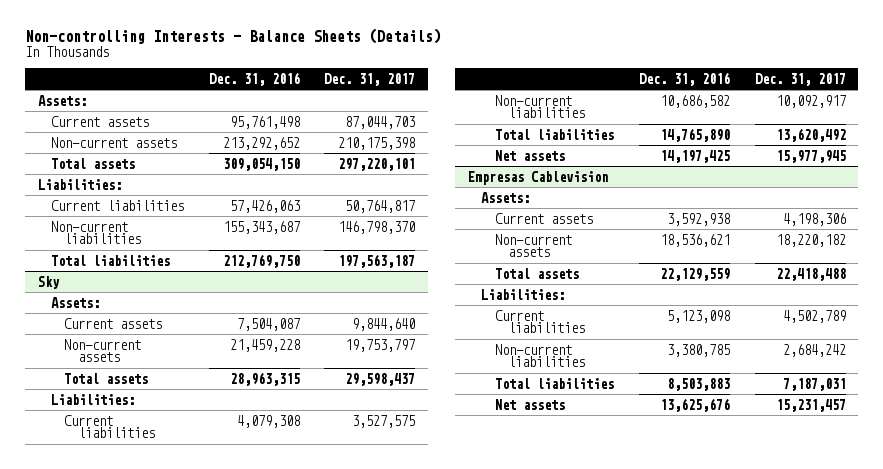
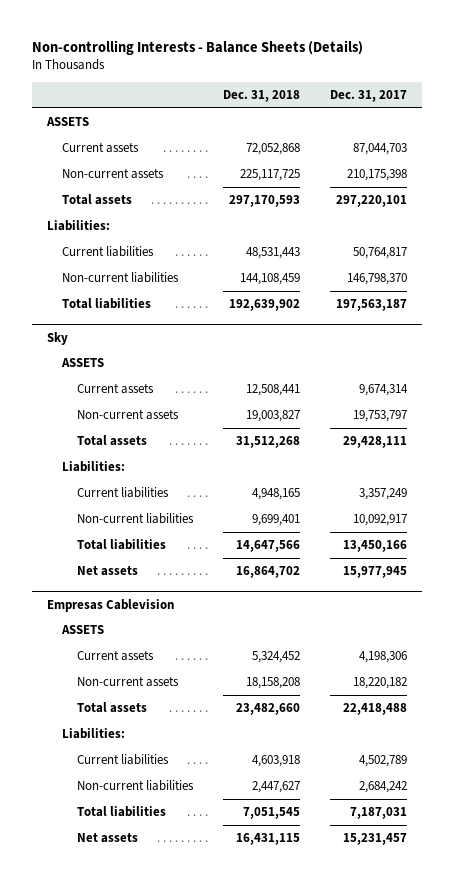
- | Dec. 31, 2016 | Dec. 31, 2017
+ | Dec. 31, 2018 | Dec. 31, 2017
- Assets:
+ ASSETS
@ Sky
- Assets:
- Current assets | 7,504,087 | 9,844,640
+ ASSETS
+ Current assets | 12,508,441 | 9,674,314
- Total assets | 28,963,315 | 29,598,437
+ Total assets | 31,512,268 | 29,428,111
- Current liabilities | 4,079,308 | 3,527,575
+ Current liabilities | 4,948,165 | 3,357,249
- Total liabilities | 14,765,890 | 13,620,492
+ Total liabilities | 14,647,566 | 13,450,166
@ Empresas Cablevision
- Assets:
+ ASSETS

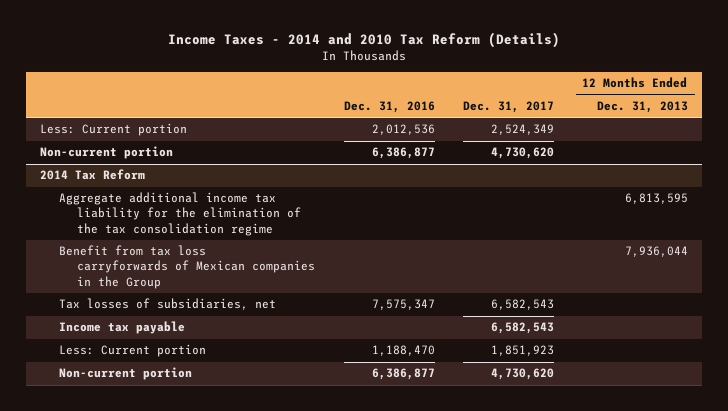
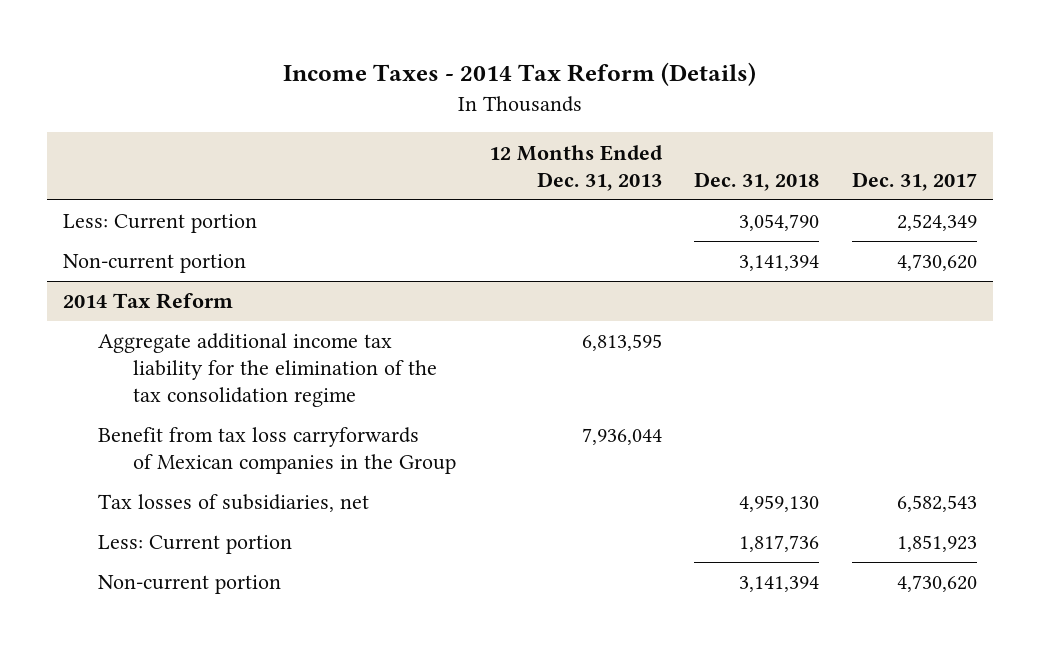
- Income Taxes - 2014 and 2010 Tax Reform (Details)
+ Income Taxes - 2014 Tax Reform (Details)
- | Dec. 31, 2016 | Dec. 31, 2017 | 12 Months Ended Dec. 31, 2013
+ | 12 Months Ended Dec. 31, 2013 | Dec. 31, 2018 | Dec. 31, 2017
@ 2014 Tax Reform
- Income tax payable | | 6,582,543 |

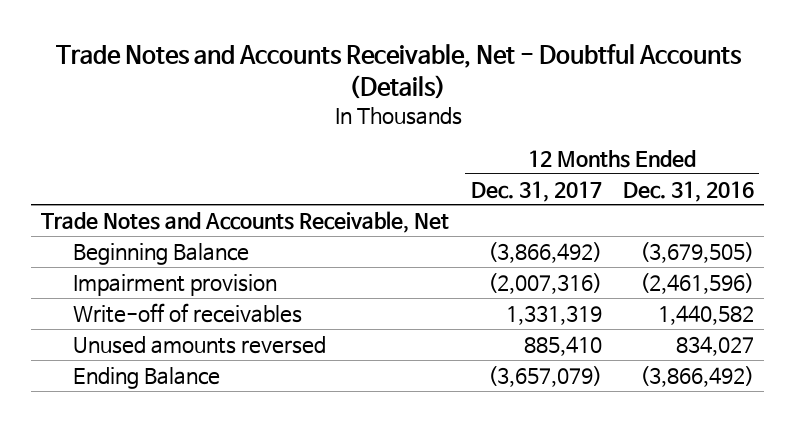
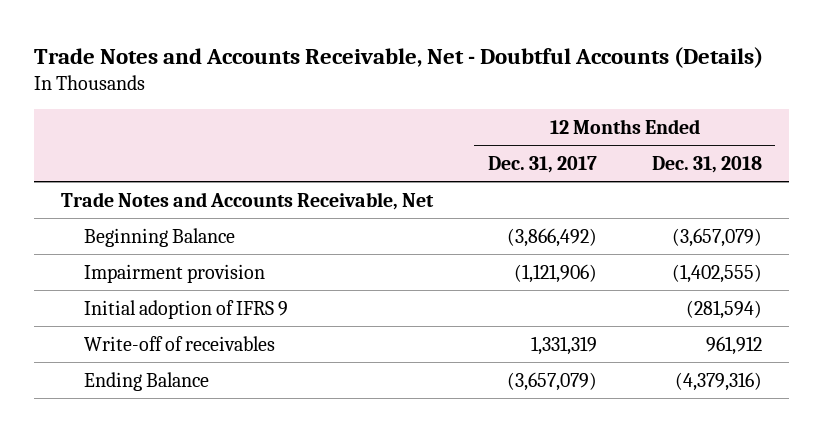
- | 12 Months Ended Dec. 31, 2017 | 12 Months Ended Dec. 31, 2016
+ | 12 Months Ended Dec. 31, 2017 | 12 Months Ended Dec. 31, 2018
- Impairment provision | (2,007,316) | (2,461,596)
+ Impairment provision | (1,121,906) | (1,402,555)
+ Initial adoption of IFRS 9 | | (281,594)
- Unused amounts reversed | 885,410 | 834,027

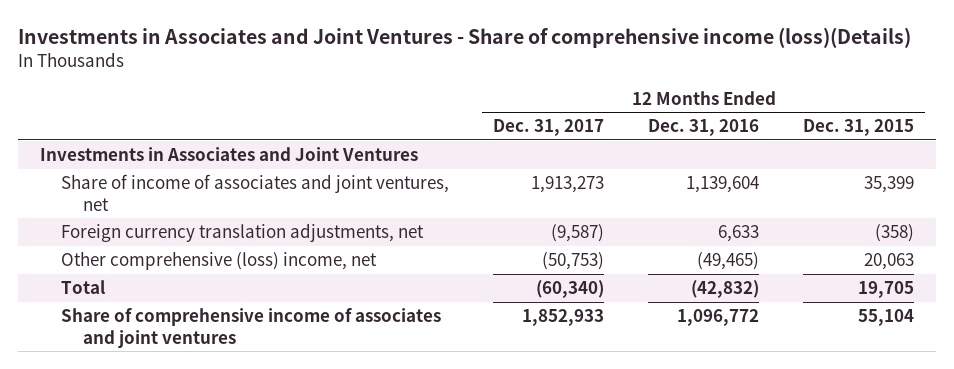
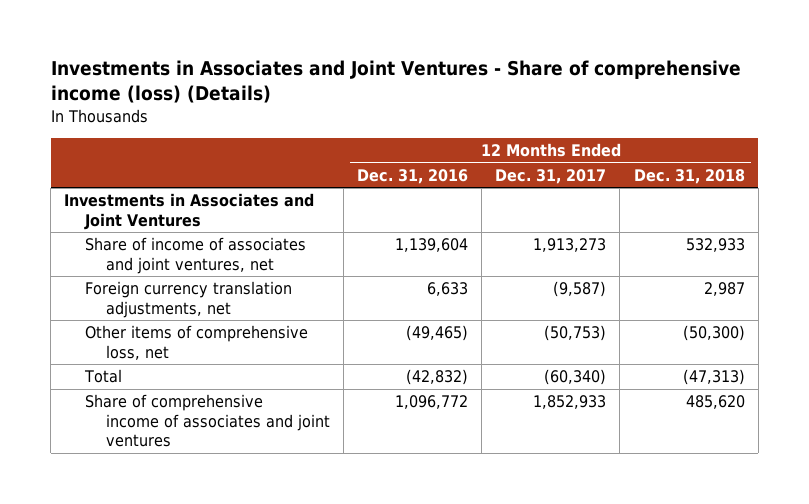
- Investments in Associates and Joint Ventures - Share of comprehensive income (loss)(Details)
+ Investments in Associates and Joint Ventures - Share of comprehensive income (loss) (Details)
- | 12 Months Ended Dec. 31, 2017 | 12 Months Ended Dec. 31, 2016 | 12 Months Ended Dec. 31, 2015
+ | 12 Months Ended Dec. 31, 2016 | 12 Months Ended Dec. 31, 2017 | 12 Months Ended Dec. 31, 2018
- Other comprehensive (loss) income, net | (50,753) | (49,465) | 20,063
+ Other items of comprehensive loss, net | (49,465) | (50,753) | (50,300)

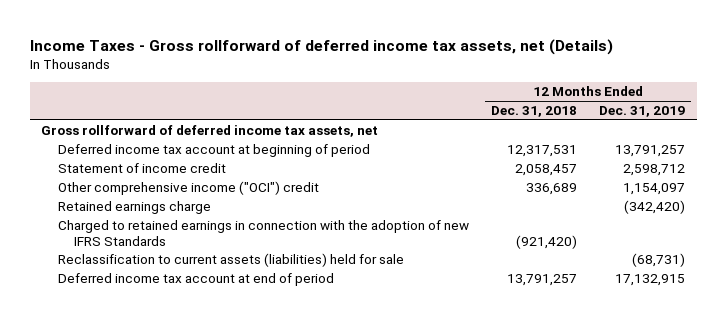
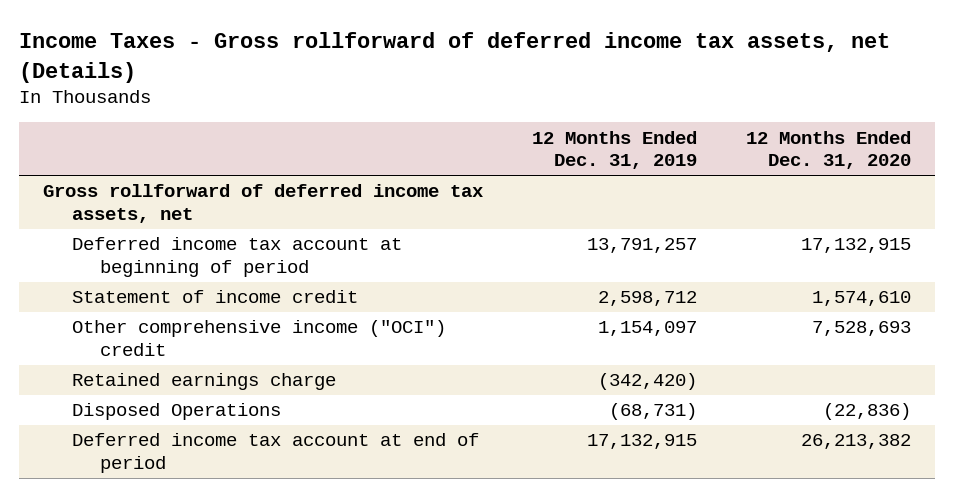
- | 12 Months Ended Dec. 31, 2018 | 12 Months Ended Dec. 31, 2019
+ | 12 Months Ended Dec. 31, 2019 | 12 Months Ended Dec. 31, 2020
- Charged to retained earnings in connection with the adoption of new IFRS Standards | (921,420) |
- Reclassification to current assets (liabilities) held for sale | | (68,731)
+ Disposed Operations | (68,731) | (22,836)

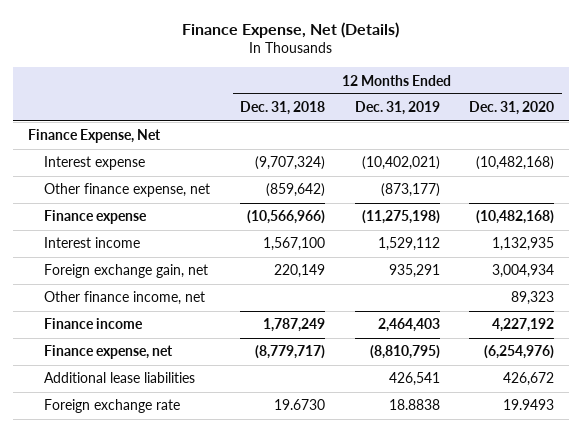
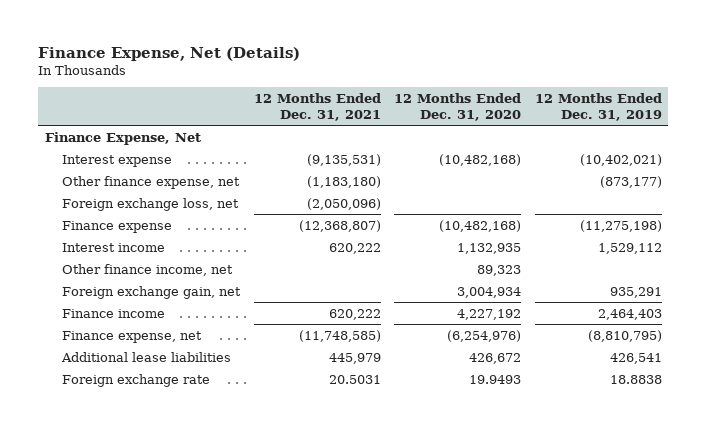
- | 12 Months Ended Dec. 31, 2018 | 12 Months Ended Dec. 31, 2019 | 12 Months Ended Dec. 31, 2020
+ | 12 Months Ended Dec. 31, 2021 | 12 Months Ended Dec. 31, 2020 | 12 Months Ended Dec. 31, 2019
+ Foreign exchange loss, net | (2,050,096) | |
moved down: Foreign exchange gain, net | | 3,004,934 | 935,291

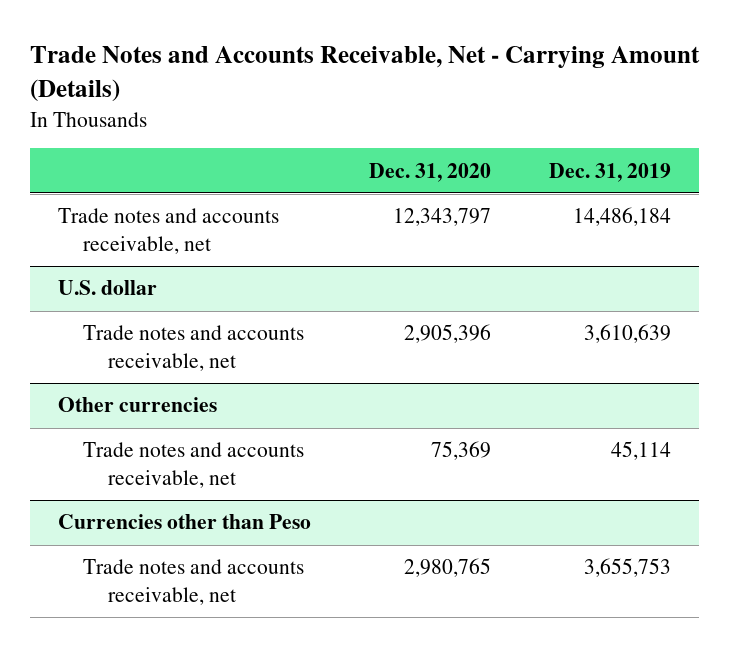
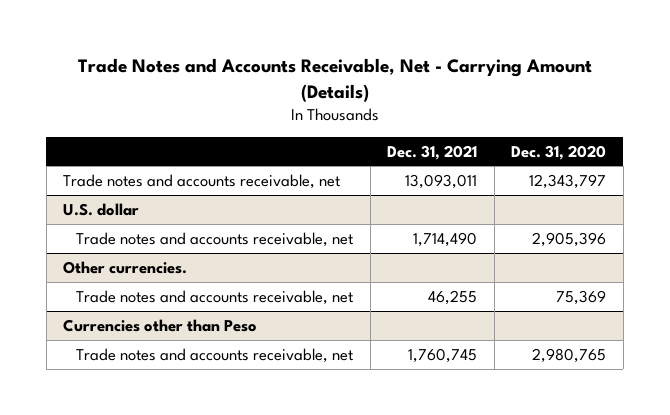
- | Dec. 31, 2020 | Dec. 31, 2019
+ | Dec. 31, 2021 | Dec. 31, 2020
- Other currencies
+ Other currencies.

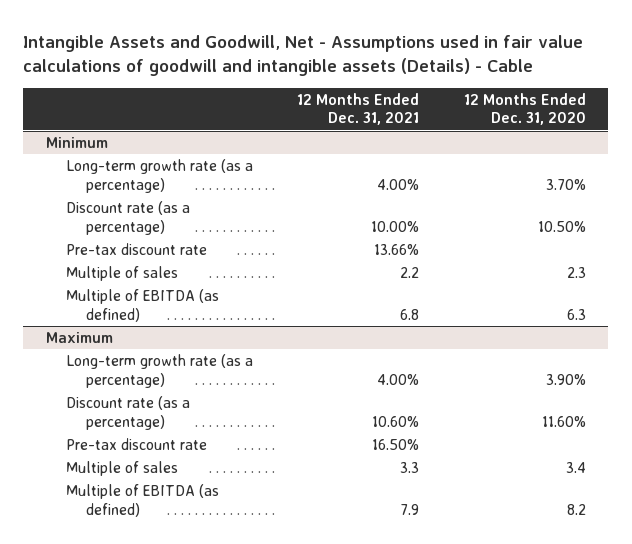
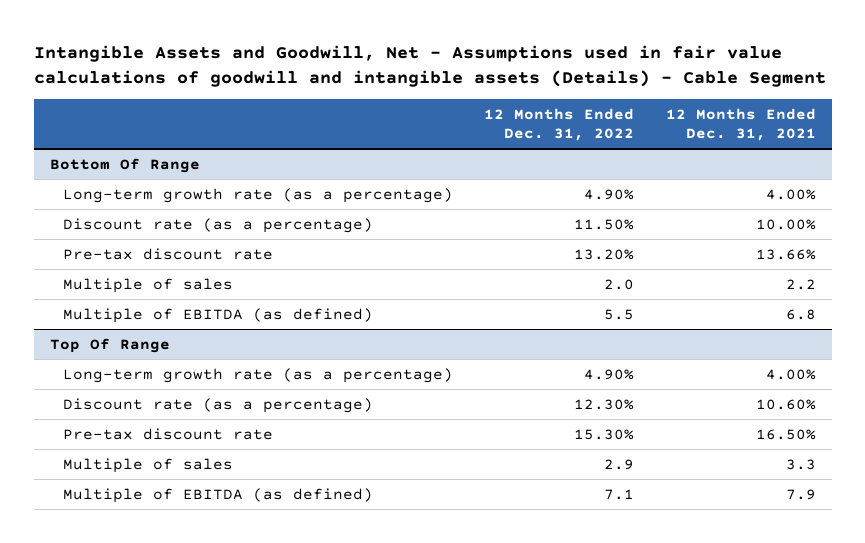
- Intangible Assets and Goodwill, Net - Assumptions used in fair value calculations of goodwill and intangible assets (Details) - Cable
+ Intangible Assets and Goodwill, Net - Assumptions used in fair value calculations of goodwill and intangible assets (Details) - Cable Segment
- | 12 Months Ended Dec. 31, 2021 | 12 Months Ended Dec. 31, 2020
+ | 12 Months Ended Dec. 31, 2022 | 12 Months Ended Dec. 31, 2021
- Minimum
+ Bottom Of Range
- Maximum
+ Top Of Range

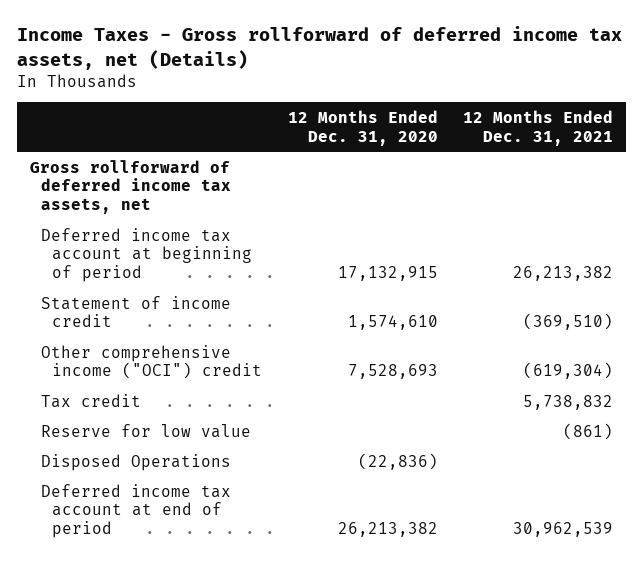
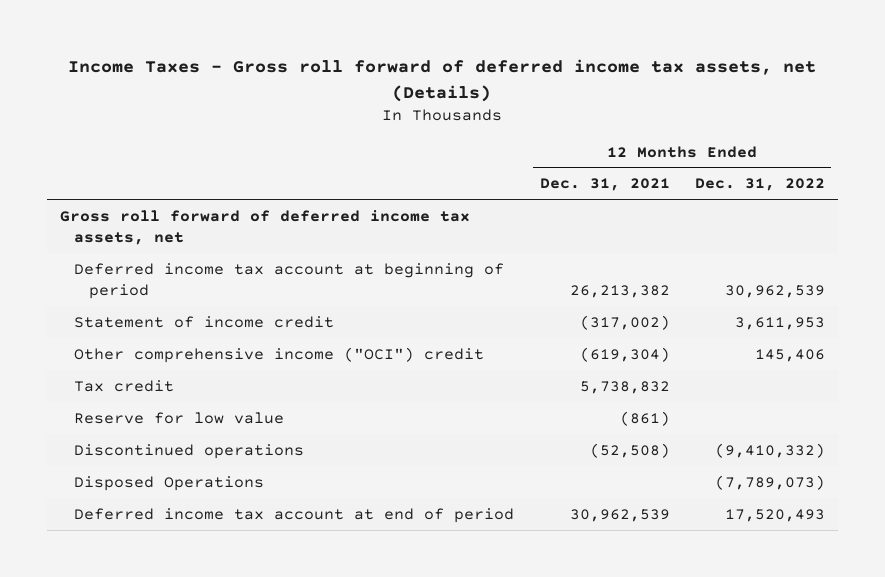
- Income Taxes - Gross rollforward of deferred income tax assets, net (Details)
+ Income Taxes - Gross roll forward of deferred income tax assets, net (Details)
- | 12 Months Ended Dec. 31, 2020 | 12 Months Ended Dec. 31, 2021
+ | 12 Months Ended Dec. 31, 2021 | 12 Months Ended Dec. 31, 2022
- Gross rollforward of deferred income tax assets, net
+ Gross roll forward of deferred income tax assets, net
- Statement of income credit | 1,574,610 | (369,510)
+ Statement of income credit | (317,002) | 3,611,953
+ Discontinued operations | (52,508) | (9,410,332)

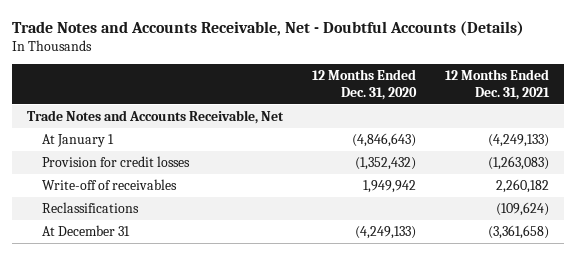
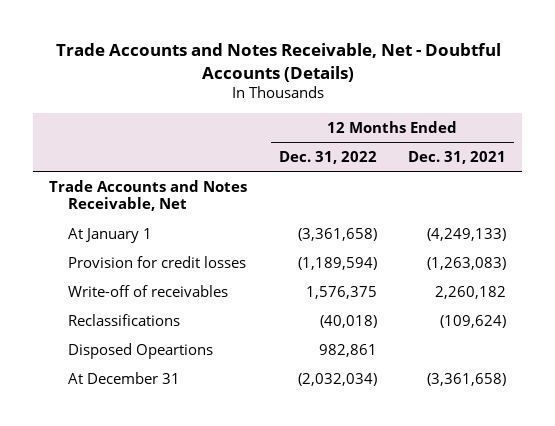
- Trade Notes and Accounts Receivable, Net - Doubtful Accounts (Details)
+ Trade Accounts and Notes Receivable, Net - Doubtful Accounts (Details)
- | 12 Months Ended Dec. 31, 2020 | 12 Months Ended Dec. 31, 2021
+ | 12 Months Ended Dec. 31, 2022 | 12 Months Ended Dec. 31, 2021
- Trade Notes and Accounts Receivable, Net
+ Trade Accounts and Notes Receivable, Net
+ Disposed Opeartions | 982,861 |

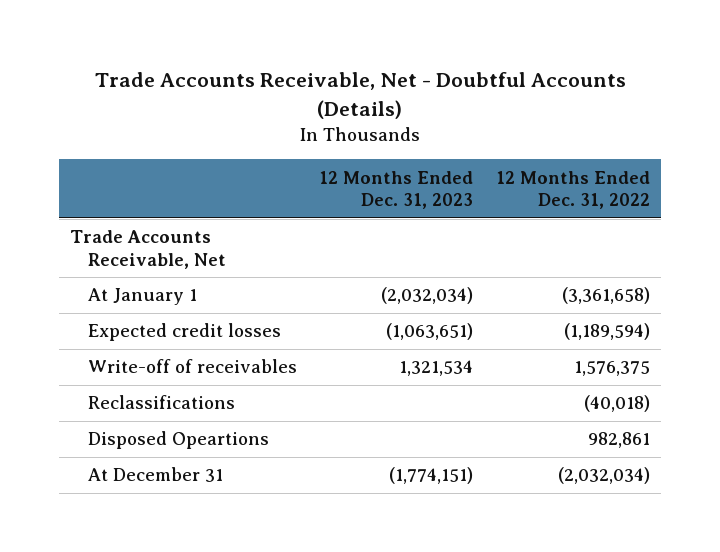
- Trade Accounts and Notes Receivable, Net - Doubtful Accounts (Details)
+ Trade Accounts Receivable, Net - Doubtful Accounts (Details)
- | 12 Months Ended Dec. 31, 2022 | 12 Months Ended Dec. 31, 2021
+ | 12 Months Ended Dec. 31, 2023 | 12 Months Ended Dec. 31, 2022
- Trade Accounts and Notes Receivable, Net
+ Trade Accounts Receivable, Net
- Provision for credit losses | (1,189,594) | (1,263,083)
+ Expected credit losses | (1,063,651) | (1,189,594)

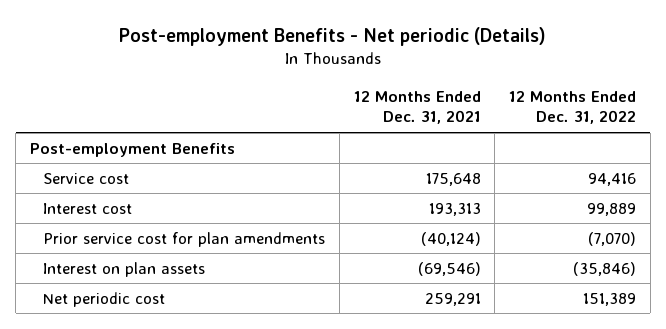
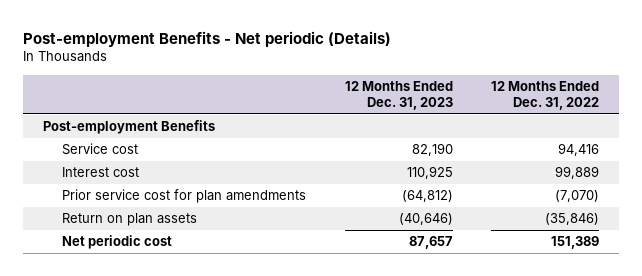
- | 12 Months Ended Dec. 31, 2021 | 12 Months Ended Dec. 31, 2022
+ | 12 Months Ended Dec. 31, 2023 | 12 Months Ended Dec. 31, 2022
- Interest on plan assets | (69,546) | (35,846)
+ Return on plan assets | (40,646) | (35,846)

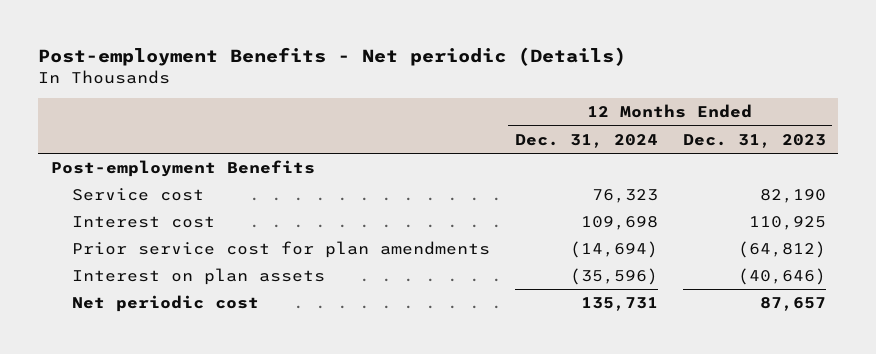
- | 12 Months Ended Dec. 31, 2023 | 12 Months Ended Dec. 31, 2022
+ | 12 Months Ended Dec. 31, 2024 | 12 Months Ended Dec. 31, 2023
- Return on plan assets | (40,646) | (35,846)
+ Interest on plan assets | (35,596) | (40,646)

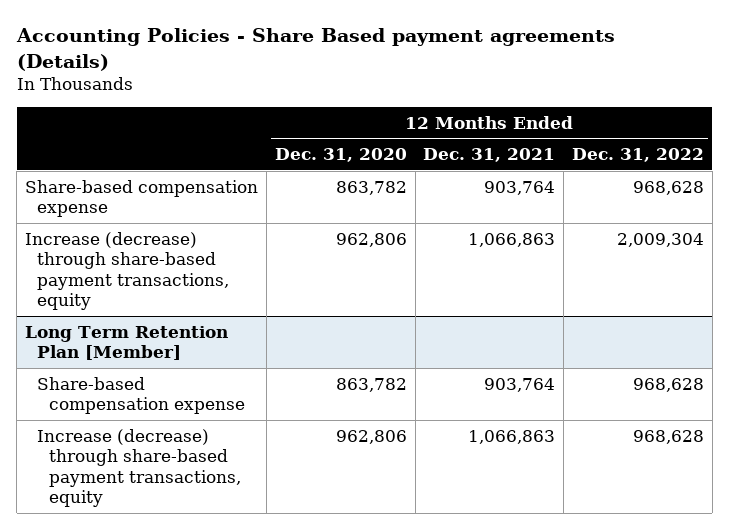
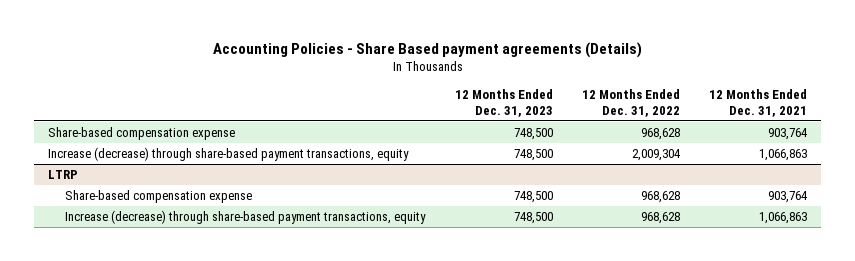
- | 12 Months Ended Dec. 31, 2020 | 12 Months Ended Dec. 31, 2021 | 12 Months Ended Dec. 31, 2022
+ | 12 Months Ended Dec. 31, 2023 | 12 Months Ended Dec. 31, 2022 | 12 Months Ended Dec. 31, 2021
- Long Term Retention Plan [Member]
+ LTRP

